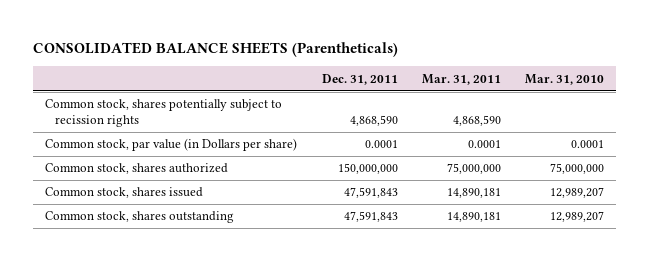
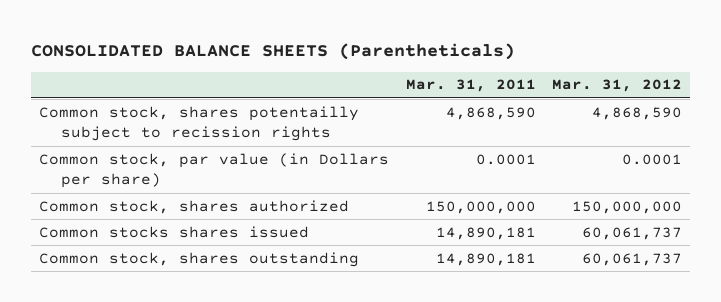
- | Dec. 31, 2011 | Mar. 31, 2011 | Mar. 31, 2010
+ | Mar. 31, 2011 | Mar. 31, 2012
- Common stock, shares potentially subject to recission rights | 4,868,590 | 4,868,590 |
+ Common stock, shares potentailly subject to recission rights | 4,868,590 | 4,868,590
- Common stock, shares authorized | 150,000,000 | 75,000,000 | 75,000,000
- Common stock, shares issued | 47,591,843 | 14,890,181 | 12,989,207
+ Common stock, shares authorized | 150,000,000 | 150,000,000
+ Common stocks shares issued | 14,890,181 | 60,061,737

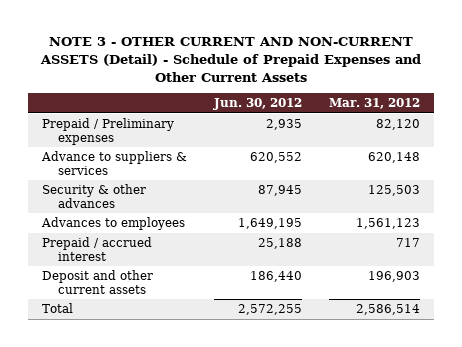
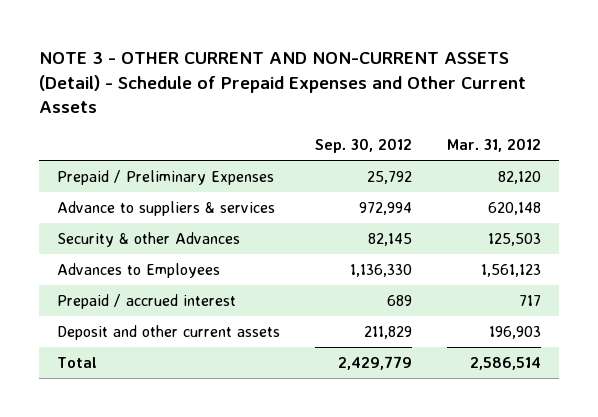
- | Jun. 30, 2012 | Mar. 31, 2012
+ | Sep. 30, 2012 | Mar. 31, 2012
- Prepaid / Preliminary expenses | 2,935 | 82,120
+ Prepaid / Preliminary Expenses | 25,792 | 82,120
- Security & other advances | 87,945 | 125,503
- Advances to employees | 1,649,195 | 1,561,123
+ Security & other Advances | 82,145 | 125,503
+ Advances to Employees | 1,136,330 | 1,561,123

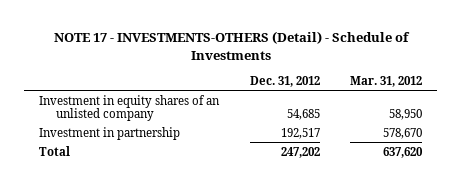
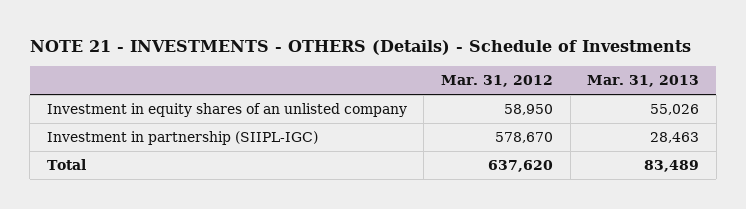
- NOTE 17 - INVESTMENTS-OTHERS (Detail) - Schedule of Investments
+ NOTE 21 - INVESTMENTS - OTHERS (Details) - Schedule of Investments
- | Dec. 31, 2012 | Mar. 31, 2012
+ | Mar. 31, 2012 | Mar. 31, 2013
- Investment in partnership | 192,517 | 578,670
+ Investment in partnership (SIIPL-IGC) | 578,670 | 28,463

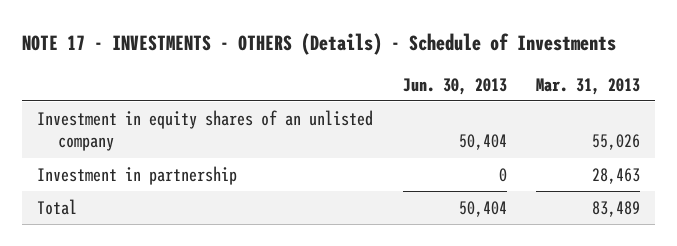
- NOTE 21 - INVESTMENTS - OTHERS (Details) - Schedule of Investments
+ NOTE 17 - INVESTMENTS - OTHERS (Details) - Schedule of Investments
- | Mar. 31, 2012 | Mar. 31, 2013
+ | Jun. 30, 2013 | Mar. 31, 2013
- Investment in partnership (SIIPL-IGC) | 578,670 | 28,463
+ Investment in partnership | 0 | 28,463

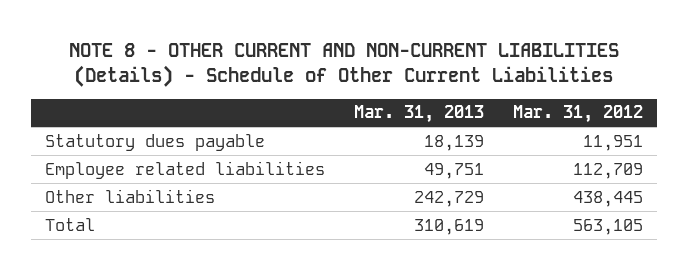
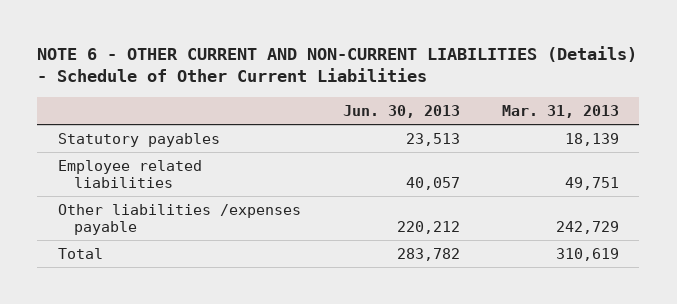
- NOTE 8 - OTHER CURRENT AND NON-CURRENT LIABILITIES (Details) - Schedule of Other Current Liabilities
+ NOTE 6 - OTHER CURRENT AND NON-CURRENT LIABILITIES (Details) - Schedule of Other Current Liabilities
- | Mar. 31, 2013 | Mar. 31, 2012
+ | Jun. 30, 2013 | Mar. 31, 2013
- Statutory dues payable | 18,139 | 11,951
+ Statutory payables | 23,513 | 18,139
- Other liabilities | 242,729 | 438,445
+ Other liabilities /expenses payable | 220,212 | 242,729

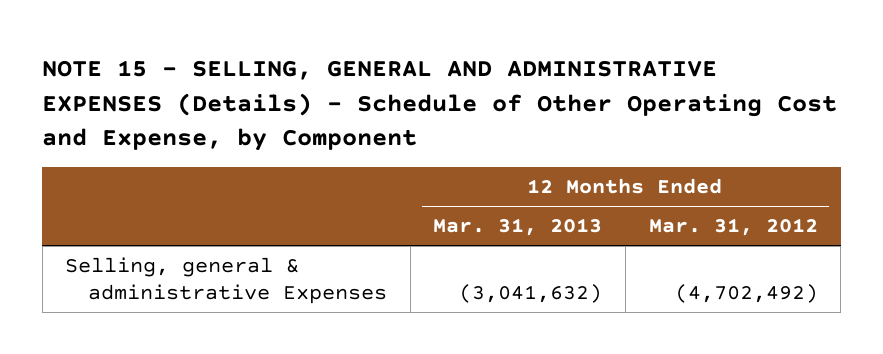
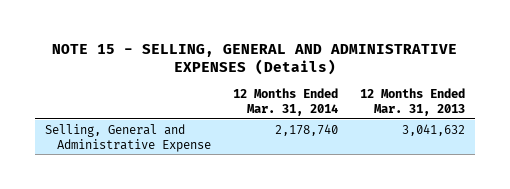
- NOTE 15 - SELLING, GENERAL AND ADMINISTRATIVE EXPENSES (Details) - Schedule of Other Operating Cost and Expense, by Component
+ NOTE 15 - SELLING, GENERAL AND ADMINISTRATIVE EXPENSES (Details)
- | 12 Months Ended Mar. 31, 2013 | 12 Months Ended Mar. 31, 2012
+ | 12 Months Ended Mar. 31, 2014 | 12 Months Ended Mar. 31, 2013
- Selling, general & administrative Expenses | (3,041,632) | (4,702,492)
+ Selling, General and Administrative Expense | 2,178,740 | 3,041,632

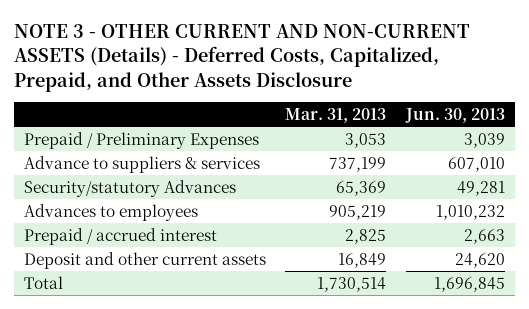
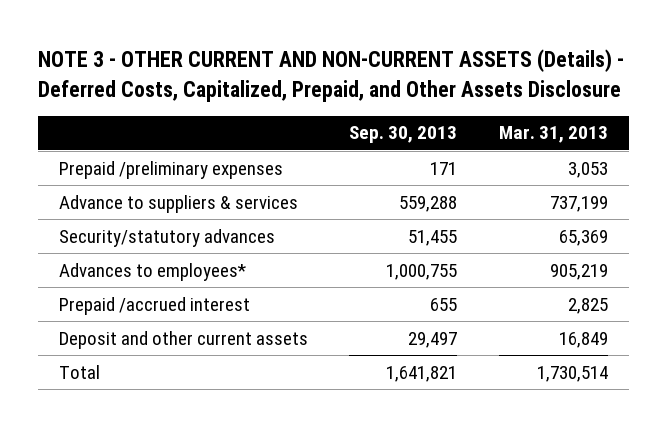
- | Mar. 31, 2013 | Jun. 30, 2013
+ | Sep. 30, 2013 | Mar. 31, 2013
- Prepaid / Preliminary Expenses | 3,053 | 3,039
+ Prepaid /preliminary expenses | 171 | 3,053
- Security/statutory Advances | 65,369 | 49,281
- Advances to employees | 905,219 | 1,010,232
- Prepaid / accrued interest | 2,825 | 2,663
+ Security/statutory advances | 51,455 | 65,369
+ Advances to employees* | 1,000,755 | 905,219
+ Prepaid /accrued interest | 655 | 2,825

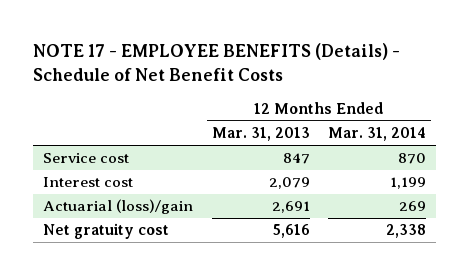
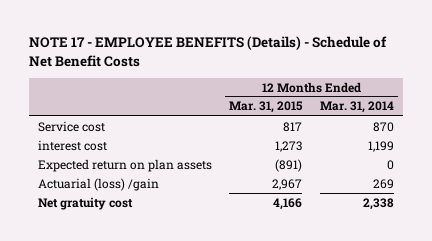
- | 12 Months Ended Mar. 31, 2013 | 12 Months Ended Mar. 31, 2014
+ | 12 Months Ended Mar. 31, 2015 | 12 Months Ended Mar. 31, 2014
- Interest cost | 2,079 | 1,199
- Actuarial (loss)/gain | 2,691 | 269
+ interest cost | 1,273 | 1,199
+ Expected return on plan assets | (891) | 0
+ Actuarial (loss) /gain | 2,967 | 269

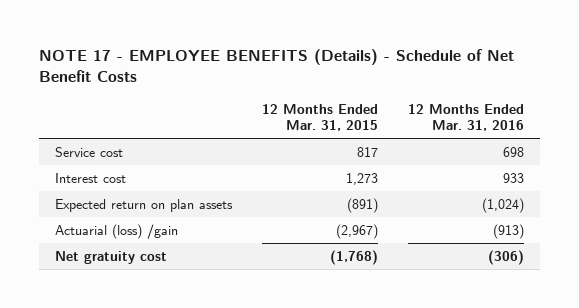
- | 12 Months Ended Mar. 31, 2015 | 12 Months Ended Mar. 31, 2014
+ | 12 Months Ended Mar. 31, 2015 | 12 Months Ended Mar. 31, 2016
- interest cost | 1,273 | 1,199
+ Interest cost | 1,273 | 933
- Actuarial (loss) /gain | 2,967 | 269
- Net gratuity cost | 4,166 | 2,338
+ Actuarial (loss) /gain | (2,967) | (913)
+ Net gratuity cost | (1,768) | (306)

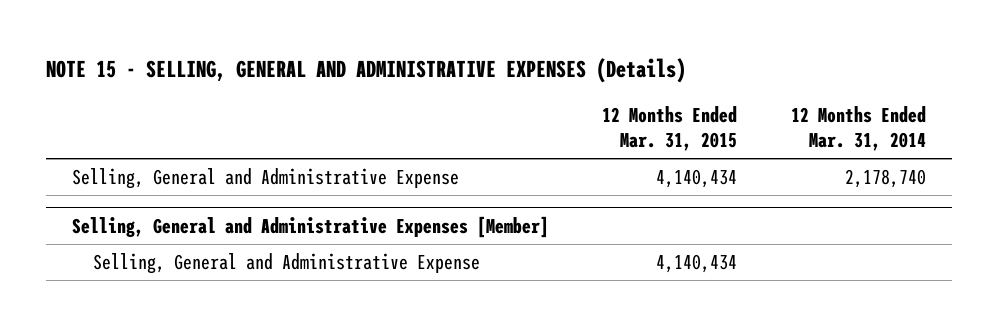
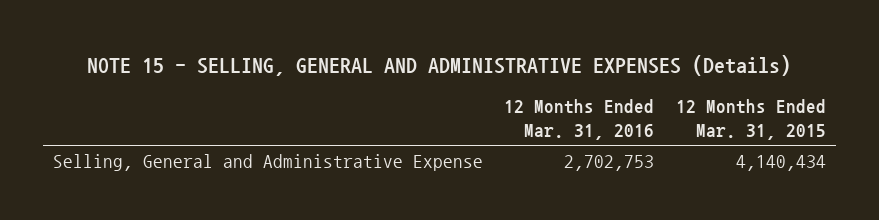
- | 12 Months Ended Mar. 31, 2015 | 12 Months Ended Mar. 31, 2014
+ | 12 Months Ended Mar. 31, 2016 | 12 Months Ended Mar. 31, 2015
- Selling, General and Administrative Expenses [Member]
- Selling, General and Administrative Expense | 4,140,434 |

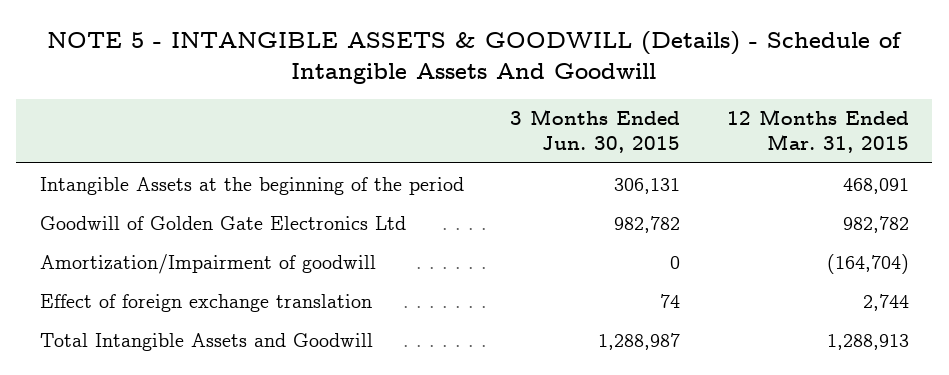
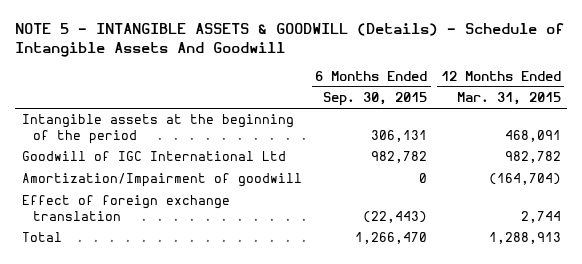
- | 3 Months Ended Jun. 30, 2015 | 12 Months Ended Mar. 31, 2015
+ | 6 Months Ended Sep. 30, 2015 | 12 Months Ended Mar. 31, 2015
- Intangible Assets at the beginning of the period | 306,131 | 468,091
- Goodwill of Golden Gate Electronics Ltd | 982,782 | 982,782
+ Intangible assets at the beginning of the period | 306,131 | 468,091
+ Goodwill of IGC International Ltd | 982,782 | 982,782
- Total Intangible Assets and Goodwill | 1,288,987 | 1,288,913
+ Total | 1,266,470 | 1,288,913

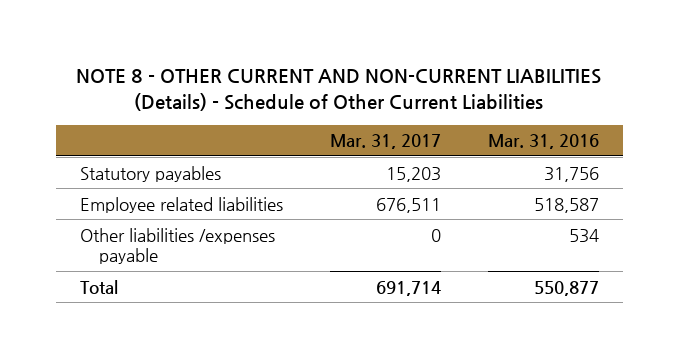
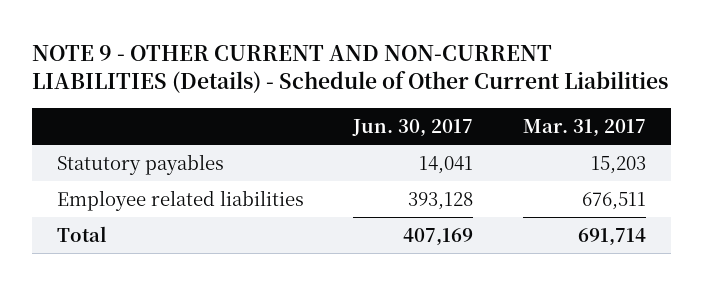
- NOTE 8 - OTHER CURRENT AND NON-CURRENT LIABILITIES (Details) - Schedule of Other Current Liabilities
+ NOTE 9 - OTHER CURRENT AND NON-CURRENT LIABILITIES (Details) - Schedule of Other Current Liabilities
- | Mar. 31, 2017 | Mar. 31, 2016
+ | Jun. 30, 2017 | Mar. 31, 2017
- Other liabilities /expenses payable | 0 | 534

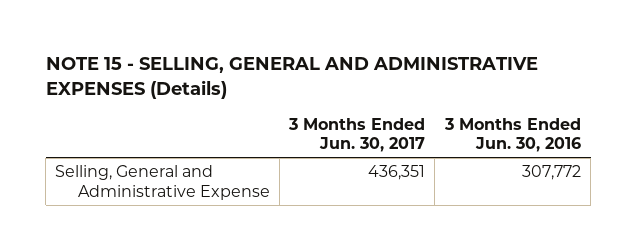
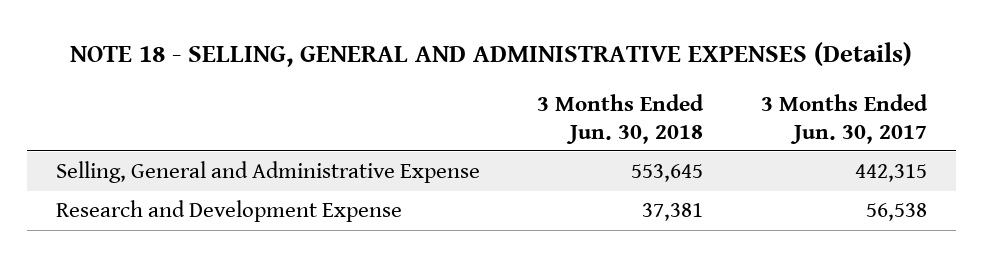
- NOTE 15 - SELLING, GENERAL AND ADMINISTRATIVE EXPENSES (Details)
+ NOTE 18 - SELLING, GENERAL AND ADMINISTRATIVE EXPENSES (Details)
- | 3 Months Ended Jun. 30, 2017 | 3 Months Ended Jun. 30, 2016
+ | 3 Months Ended Jun. 30, 2018 | 3 Months Ended Jun. 30, 2017
- Selling, General and Administrative Expense | 436,351 | 307,772
+ Selling, General and Administrative Expense | 553,645 | 442,315
+ Research and Development Expense | 37,381 | 56,538

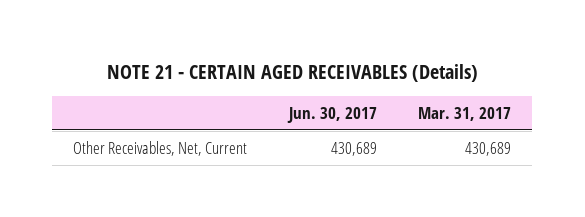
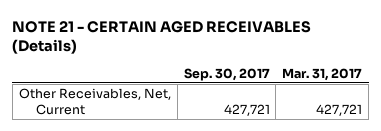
- | Jun. 30, 2017 | Mar. 31, 2017
+ | Sep. 30, 2017 | Mar. 31, 2017
- Other Receivables, Net, Current | 430,689 | 430,689
+ Other Receivables, Net, Current | 427,721 | 427,721

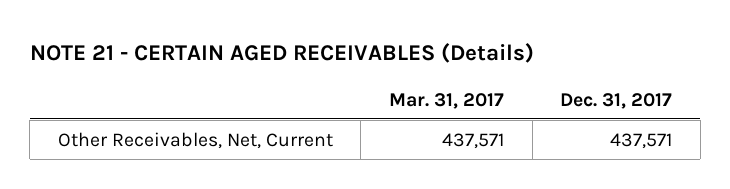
- | Sep. 30, 2017 | Mar. 31, 2017
+ | Mar. 31, 2017 | Dec. 31, 2017
- Other Receivables, Net, Current | 427,721 | 427,721
+ Other Receivables, Net, Current | 437,571 | 437,571

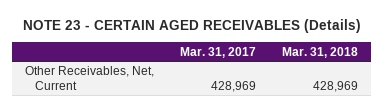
- NOTE 21 - CERTAIN AGED RECEIVABLES (Details)
+ NOTE 23 - CERTAIN AGED RECEIVABLES (Details)
- | Mar. 31, 2017 | Dec. 31, 2017
+ | Mar. 31, 2017 | Mar. 31, 2018
- Other Receivables, Net, Current | 437,571 | 437,571
+ Other Receivables, Net, Current | 428,969 | 428,969

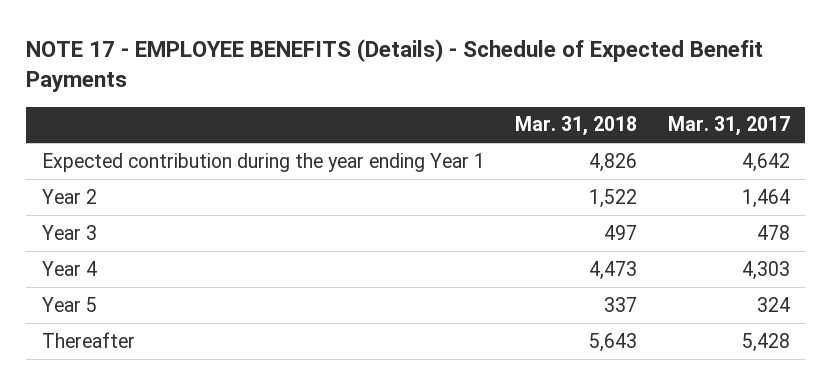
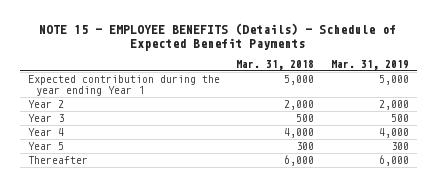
- NOTE 17 - EMPLOYEE BENEFITS (Details) - Schedule of Expected Benefit Payments
+ NOTE 15 - EMPLOYEE BENEFITS (Details) - Schedule of Expected Benefit Payments
- | Mar. 31, 2018 | Mar. 31, 2017
+ | Mar. 31, 2018 | Mar. 31, 2019
- Expected contribution during the year ending Year 1 | 4,826 | 4,642
- Year 2 | 1,522 | 1,464
- Year 3 | 497 | 478
- Year 4 | 4,473 | 4,303
- Year 5 | 337 | 324
- Thereafter | 5,643 | 5,428
+ Expected contribution during the year ending Year 1 | 5,000 | 5,000
+ Year 2 | 2,000 | 2,000
+ Year 3 | 500 | 500
+ Year 4 | 4,000 | 4,000
+ Year 5 | 300 | 300
+ Thereafter | 6,000 | 6,000

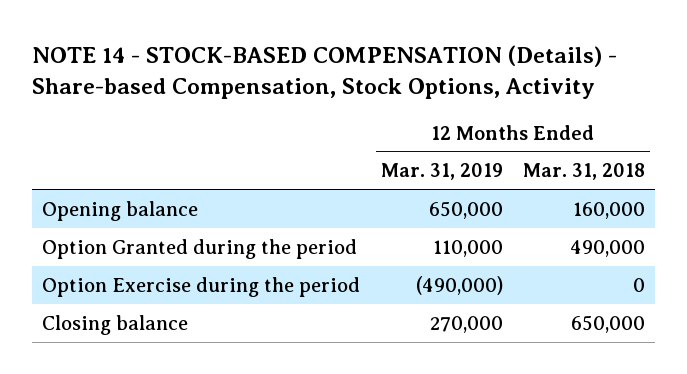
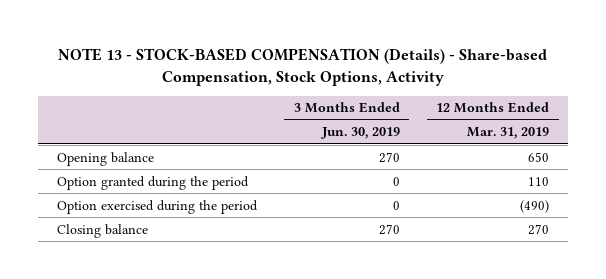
- NOTE 14 - STOCK-BASED COMPENSATION (Details) - Share-based Compensation, Stock Options, Activity
+ NOTE 13 - STOCK-BASED COMPENSATION (Details) - Share-based Compensation, Stock Options, Activity
- | 12 Months Ended Mar. 31, 2019 | 12 Months Ended Mar. 31, 2018
+ | 3 Months Ended Jun. 30, 2019 | 12 Months Ended Mar. 31, 2019
- Opening balance | 650,000 | 160,000
- Option Granted during the period | 110,000 | 490,000
- Option Exercise during the period | (490,000) | 0
- Closing balance | 270,000 | 650,000
+ Opening balance | 270 | 650
+ Option granted during the period | 0 | 110
+ Option exercised during the period | 0 | (490)
+ Closing balance | 270 | 270

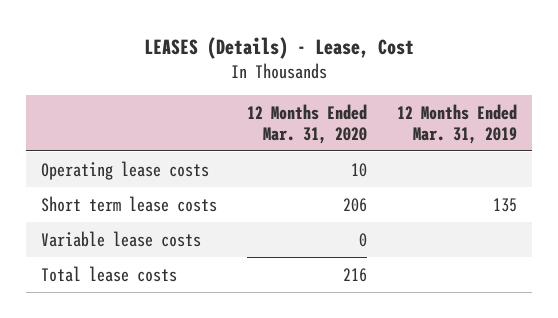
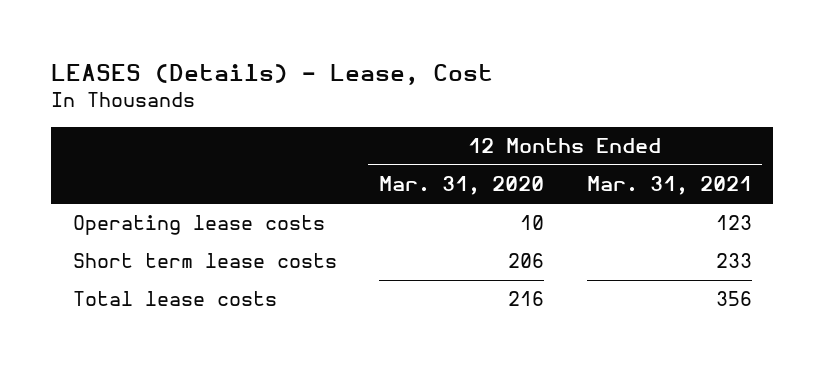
- | 12 Months Ended Mar. 31, 2020 | 12 Months Ended Mar. 31, 2019
+ | 12 Months Ended Mar. 31, 2020 | 12 Months Ended Mar. 31, 2021
- Variable lease costs | 0 |

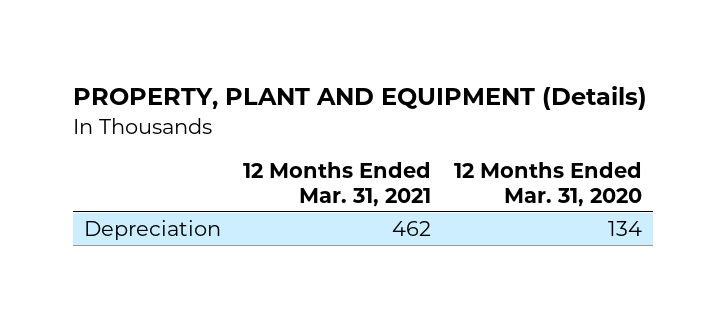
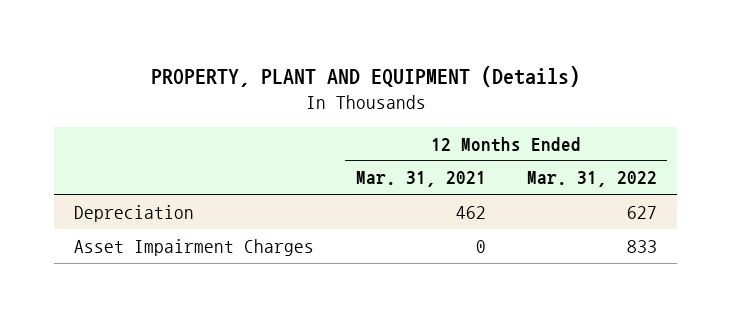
- | 12 Months Ended Mar. 31, 2021 | 12 Months Ended Mar. 31, 2020
+ | 12 Months Ended Mar. 31, 2021 | 12 Months Ended Mar. 31, 2022
+ Asset Impairment Charges | 0 | 833

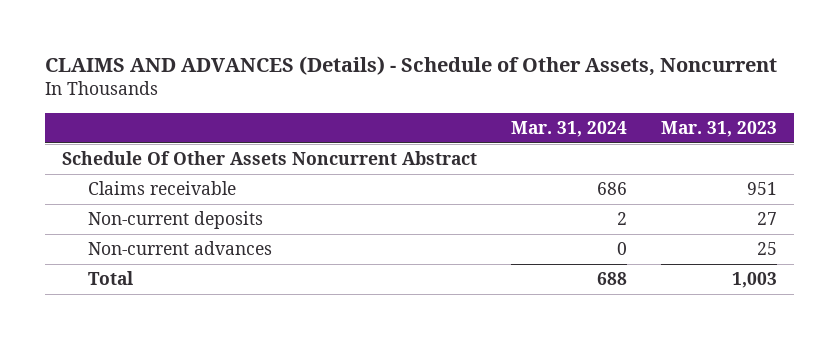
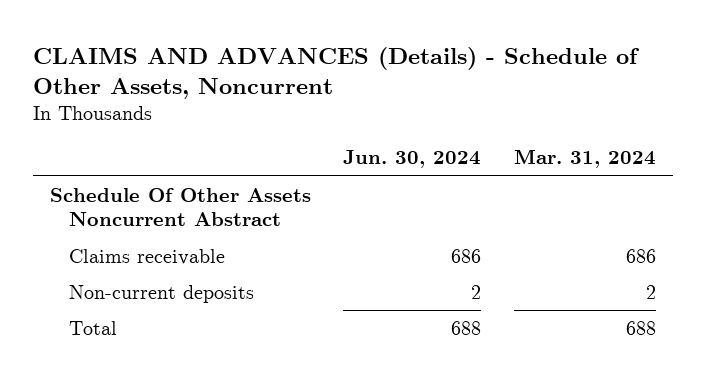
- | Mar. 31, 2024 | Mar. 31, 2023
+ | Jun. 30, 2024 | Mar. 31, 2024
- Non-current advances | 0 | 25

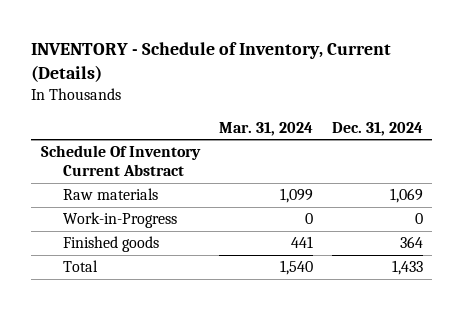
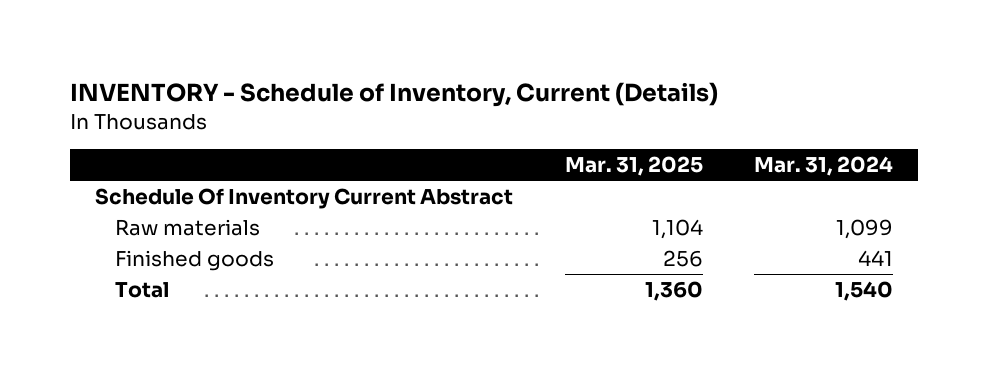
- | Mar. 31, 2024 | Dec. 31, 2024
+ | Mar. 31, 2025 | Mar. 31, 2024
- Work-in-Progress | 0 | 0

